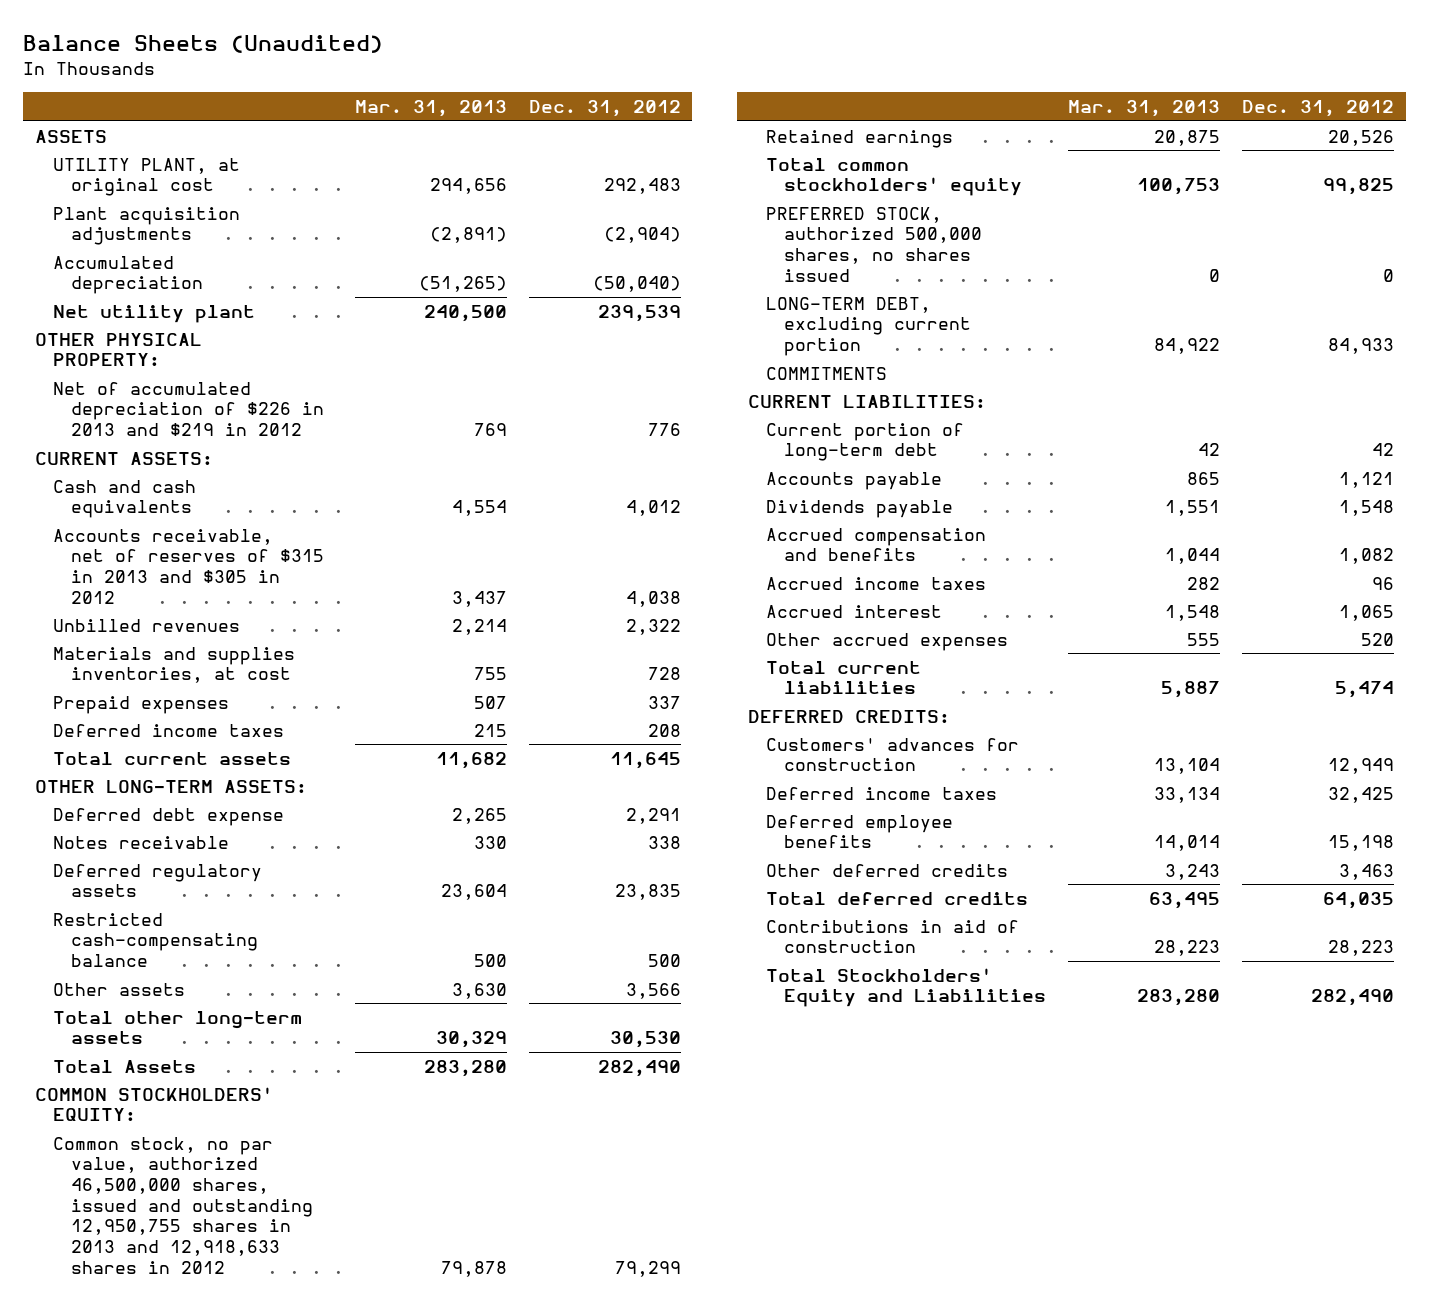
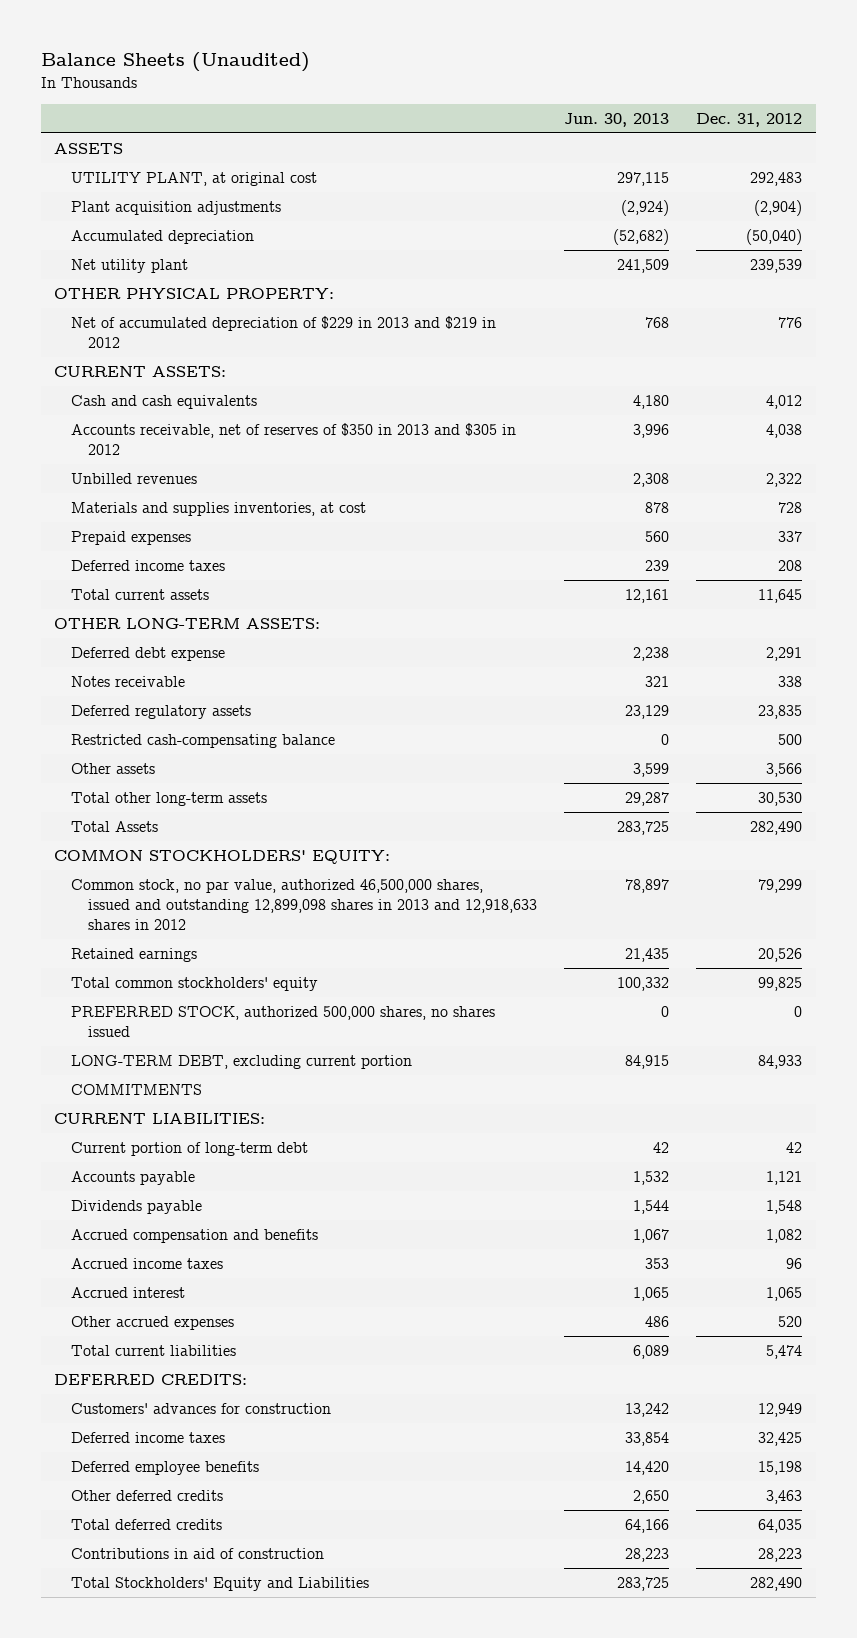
- | Mar. 31, 2013 | Dec. 31, 2012
+ | Jun. 30, 2013 | Dec. 31, 2012
- Net of accumulated depreciation of $226 in 2013 and $219 in 2012 | 769 | 776
+ Net of accumulated depreciation of $229 in 2013 and $219 in 2012 | 768 | 776
- Accounts receivable, net of reserves of $315 in 2013 and $305 in 2012 | 3,437 | 4,038
+ Accounts receivable, net of reserves of $350 in 2013 and $305 in 2012 | 3,996 | 4,038
- Common stock, no par value, authorized 46,500,000 shares, issued and outstanding 12,950,755 shares in 2013 and 12,918,633 shares in 2012 | 79,878 | 79,299
+ Common stock, no par value, authorized 46,500,000 shares, issued and outstanding 12,899,098 shares in 2013 and 12,918,633 shares in 2012 | 78,897 | 79,299

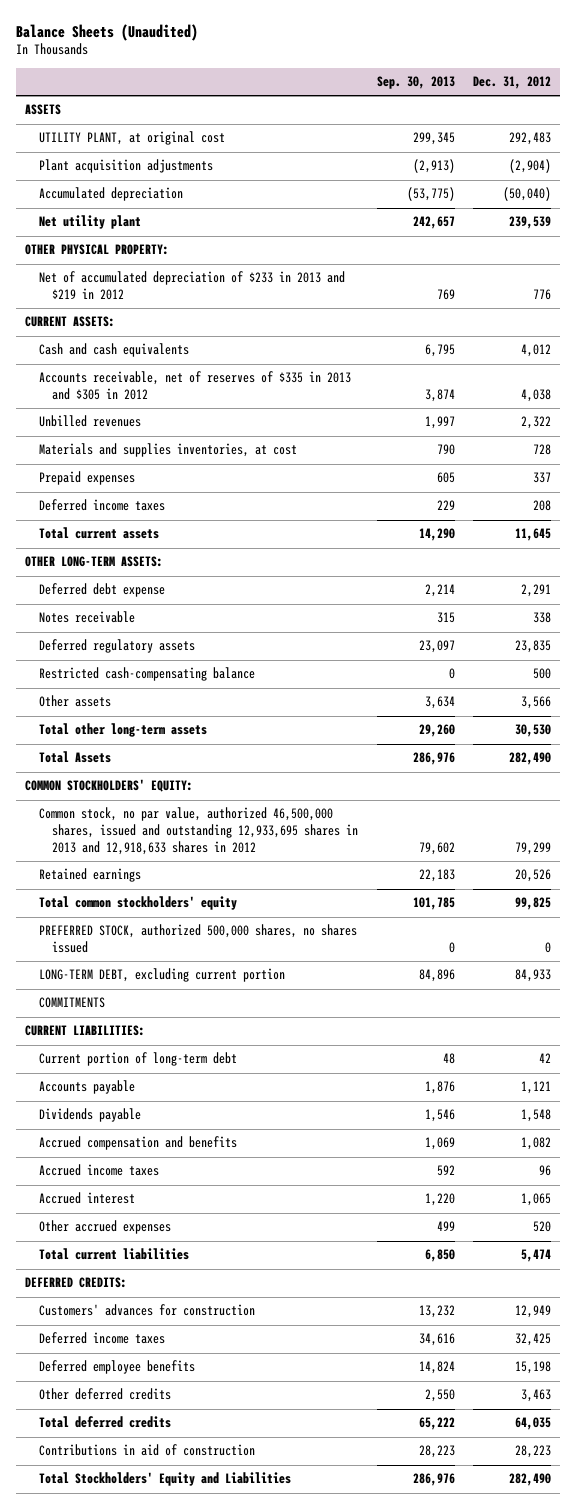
- | Jun. 30, 2013 | Dec. 31, 2012
+ | Sep. 30, 2013 | Dec. 31, 2012
- Net of accumulated depreciation of $229 in 2013 and $219 in 2012 | 768 | 776
+ Net of accumulated depreciation of $233 in 2013 and $219 in 2012 | 769 | 776
- Accounts receivable, net of reserves of $350 in 2013 and $305 in 2012 | 3,996 | 4,038
+ Accounts receivable, net of reserves of $335 in 2013 and $305 in 2012 | 3,874 | 4,038
- Common stock, no par value, authorized 46,500,000 shares, issued and outstanding 12,899,098 shares in 2013 and 12,918,633 shares in 2012 | 78,897 | 79,299
+ Common stock, no par value, authorized 46,500,000 shares, issued and outstanding 12,933,695 shares in 2013 and 12,918,633 shares in 2012 | 79,602 | 79,299

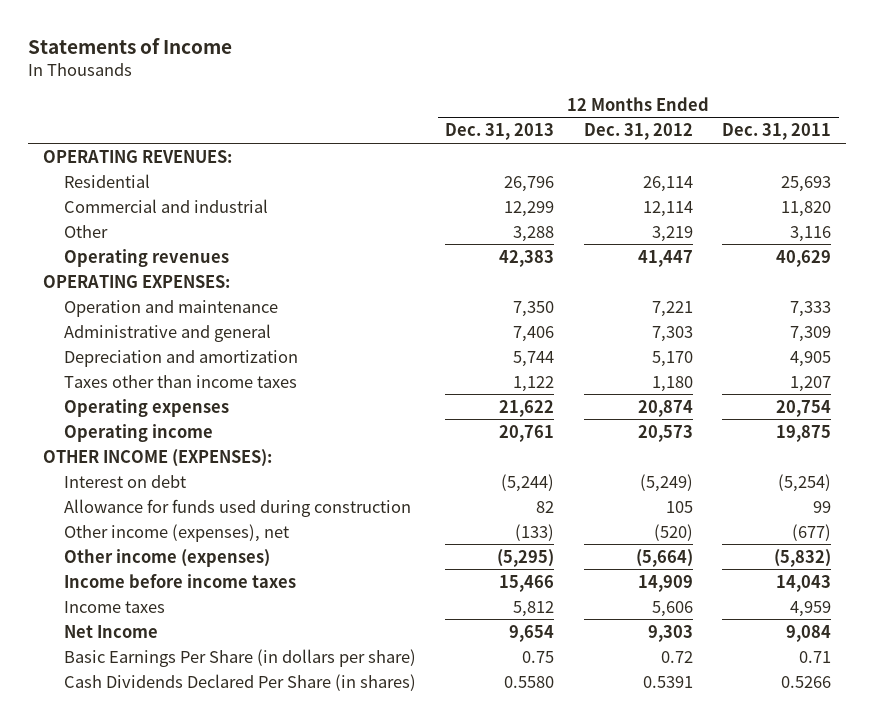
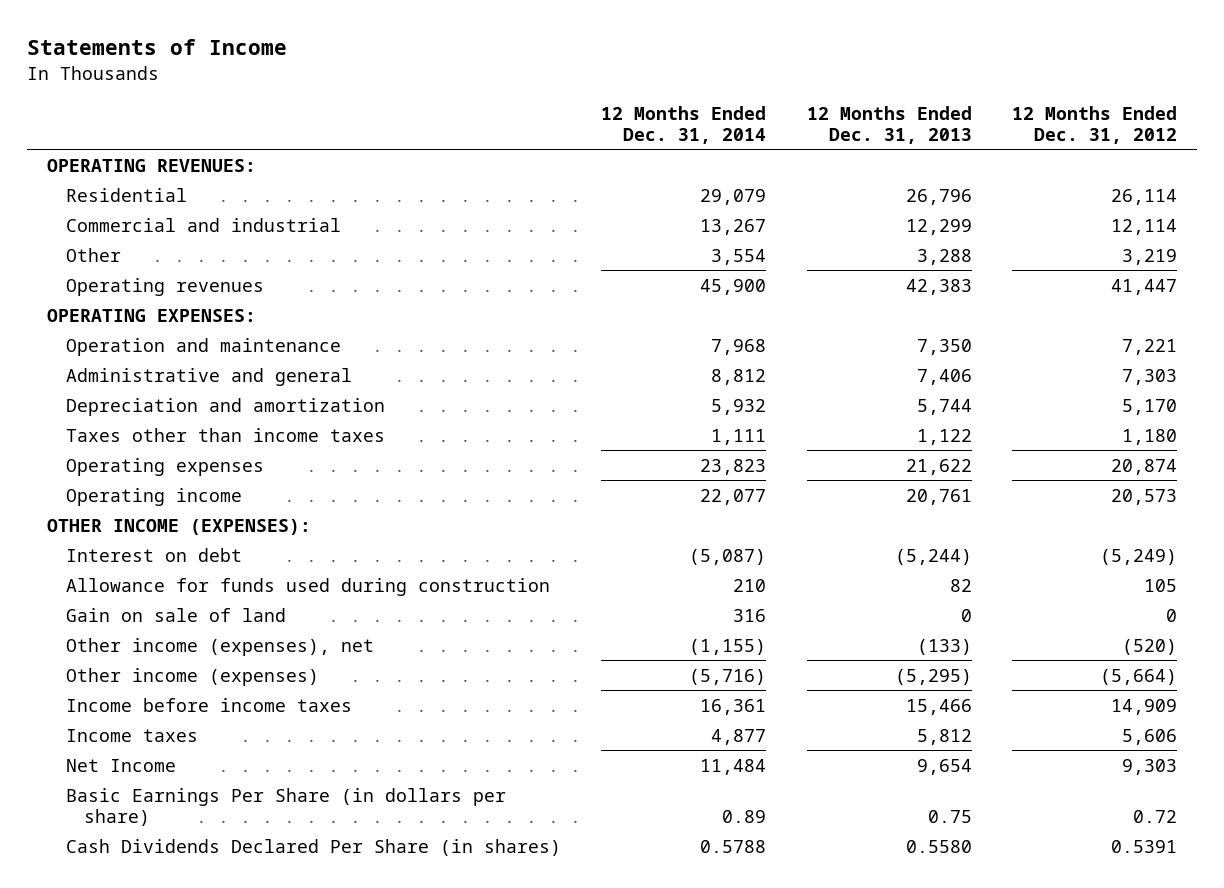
- | 12 Months Ended Dec. 31, 2013 | 12 Months Ended Dec. 31, 2012 | 12 Months Ended Dec. 31, 2011
+ | 12 Months Ended Dec. 31, 2014 | 12 Months Ended Dec. 31, 2013 | 12 Months Ended Dec. 31, 2012
+ Gain on sale of land | 316 | 0 | 0

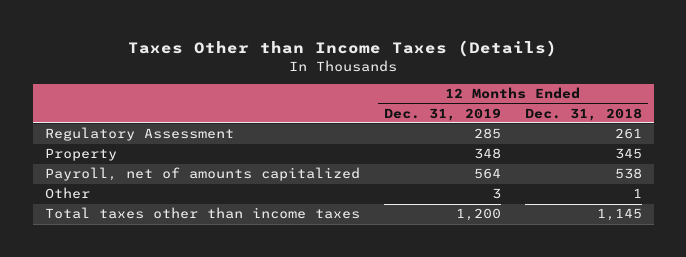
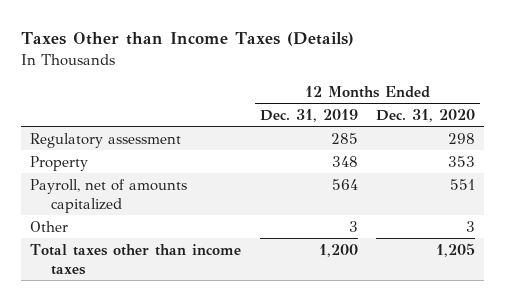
- | 12 Months Ended Dec. 31, 2019 | 12 Months Ended Dec. 31, 2018
+ | 12 Months Ended Dec. 31, 2019 | 12 Months Ended Dec. 31, 2020
- Regulatory Assessment | 285 | 261
+ Regulatory assessment | 285 | 298

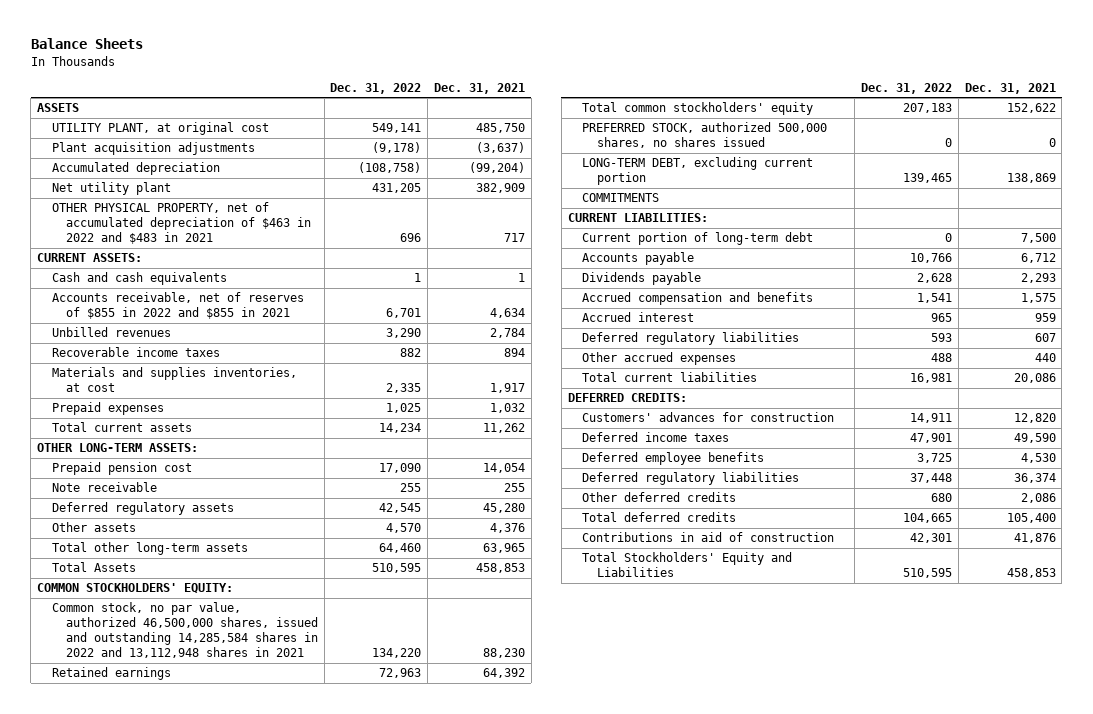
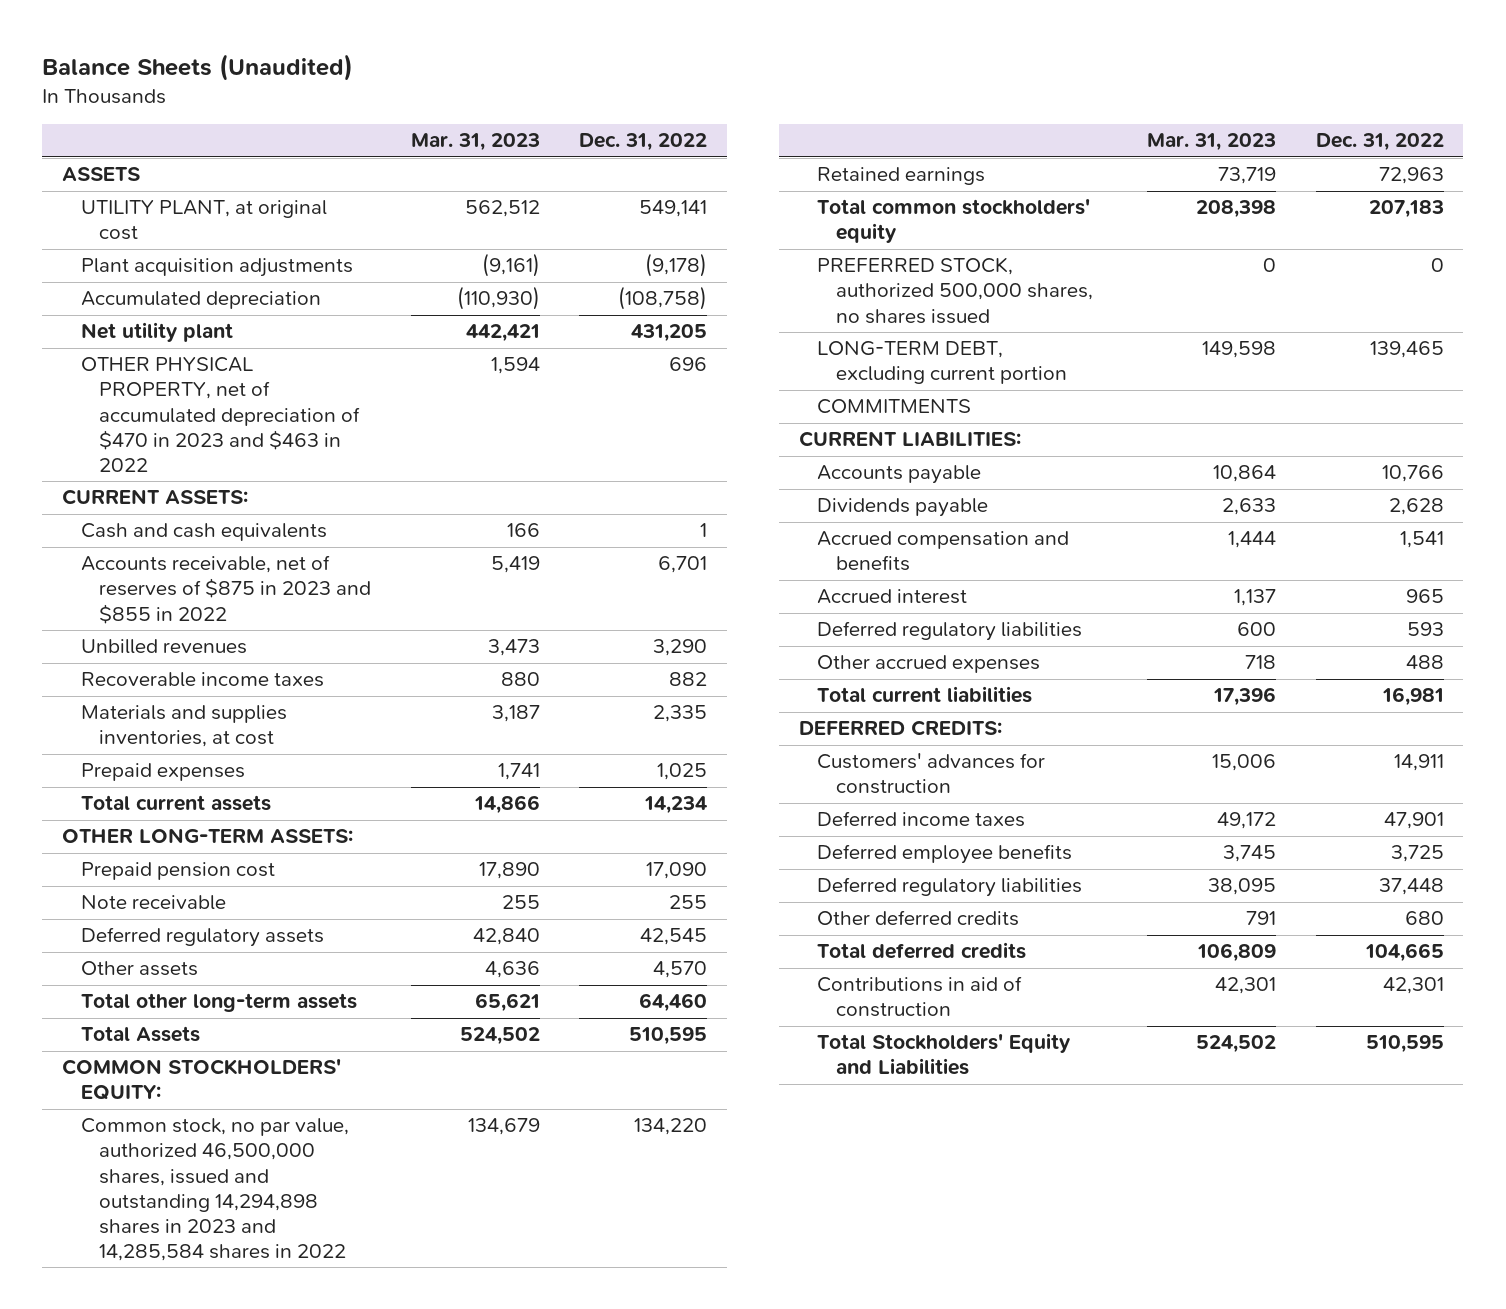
- Balance Sheets
+ Balance Sheets (Unaudited)
- | Dec. 31, 2022 | Dec. 31, 2021
+ | Mar. 31, 2023 | Dec. 31, 2022
- OTHER PHYSICAL PROPERTY, net of accumulated depreciation of $463 in 2022 and $483 in 2021 | 696 | 717
+ OTHER PHYSICAL PROPERTY, net of accumulated depreciation of $470 in 2023 and $463 in 2022 | 1,594 | 696
- Accounts receivable, net of reserves of $855 in 2022 and $855 in 2021 | 6,701 | 4,634
+ Accounts receivable, net of reserves of $875 in 2023 and $855 in 2022 | 5,419 | 6,701
- Common stock, no par value, authorized 46,500,000 shares, issued and outstanding 14,285,584 shares in 2022 and 13,112,948 shares in 2021 | 134,220 | 88,230
+ Common stock, no par value, authorized 46,500,000 shares, issued and outstanding 14,294,898 shares in 2023 and 14,285,584 shares in 2022 | 134,679 | 134,220
- Current portion of long-term debt | 0 | 7,500

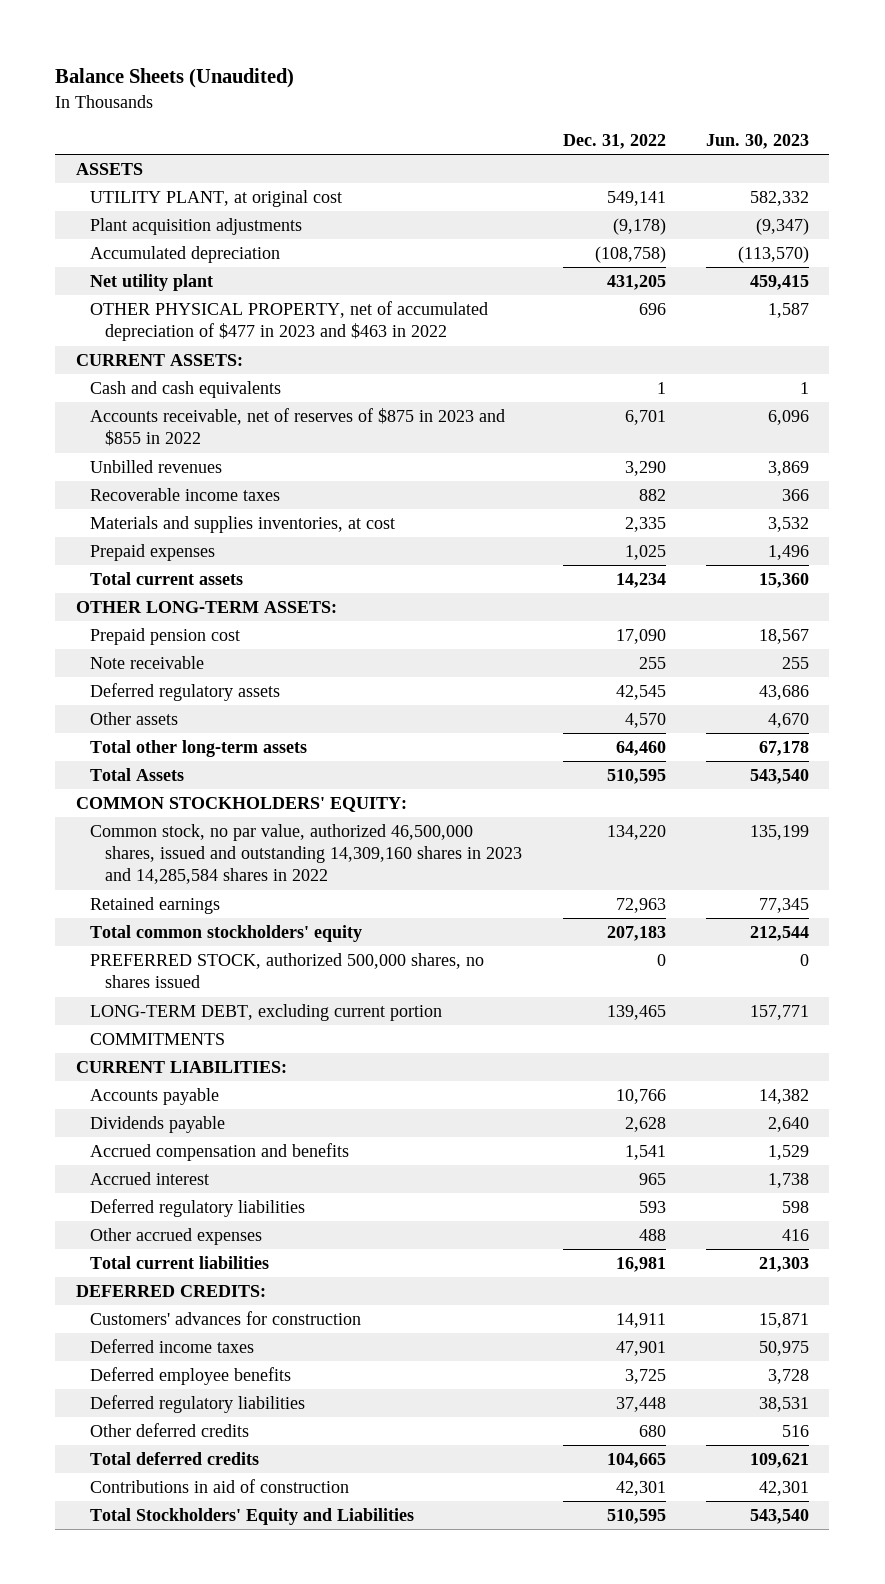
- | Mar. 31, 2023 | Dec. 31, 2022
+ | Dec. 31, 2022 | Jun. 30, 2023
- OTHER PHYSICAL PROPERTY, net of accumulated depreciation of $470 in 2023 and $463 in 2022 | 1,594 | 696
+ OTHER PHYSICAL PROPERTY, net of accumulated depreciation of $477 in 2023 and $463 in 2022 | 696 | 1,587
- Common stock, no par value, authorized 46,500,000 shares, issued and outstanding 14,294,898 shares in 2023 and 14,285,584 shares in 2022 | 134,679 | 134,220
+ Common stock, no par value, authorized 46,500,000 shares, issued and outstanding 14,309,160 shares in 2023 and 14,285,584 shares in 2022 | 134,220 | 135,199

